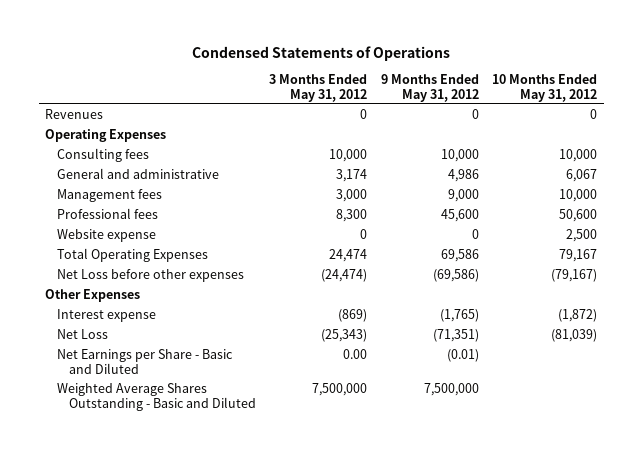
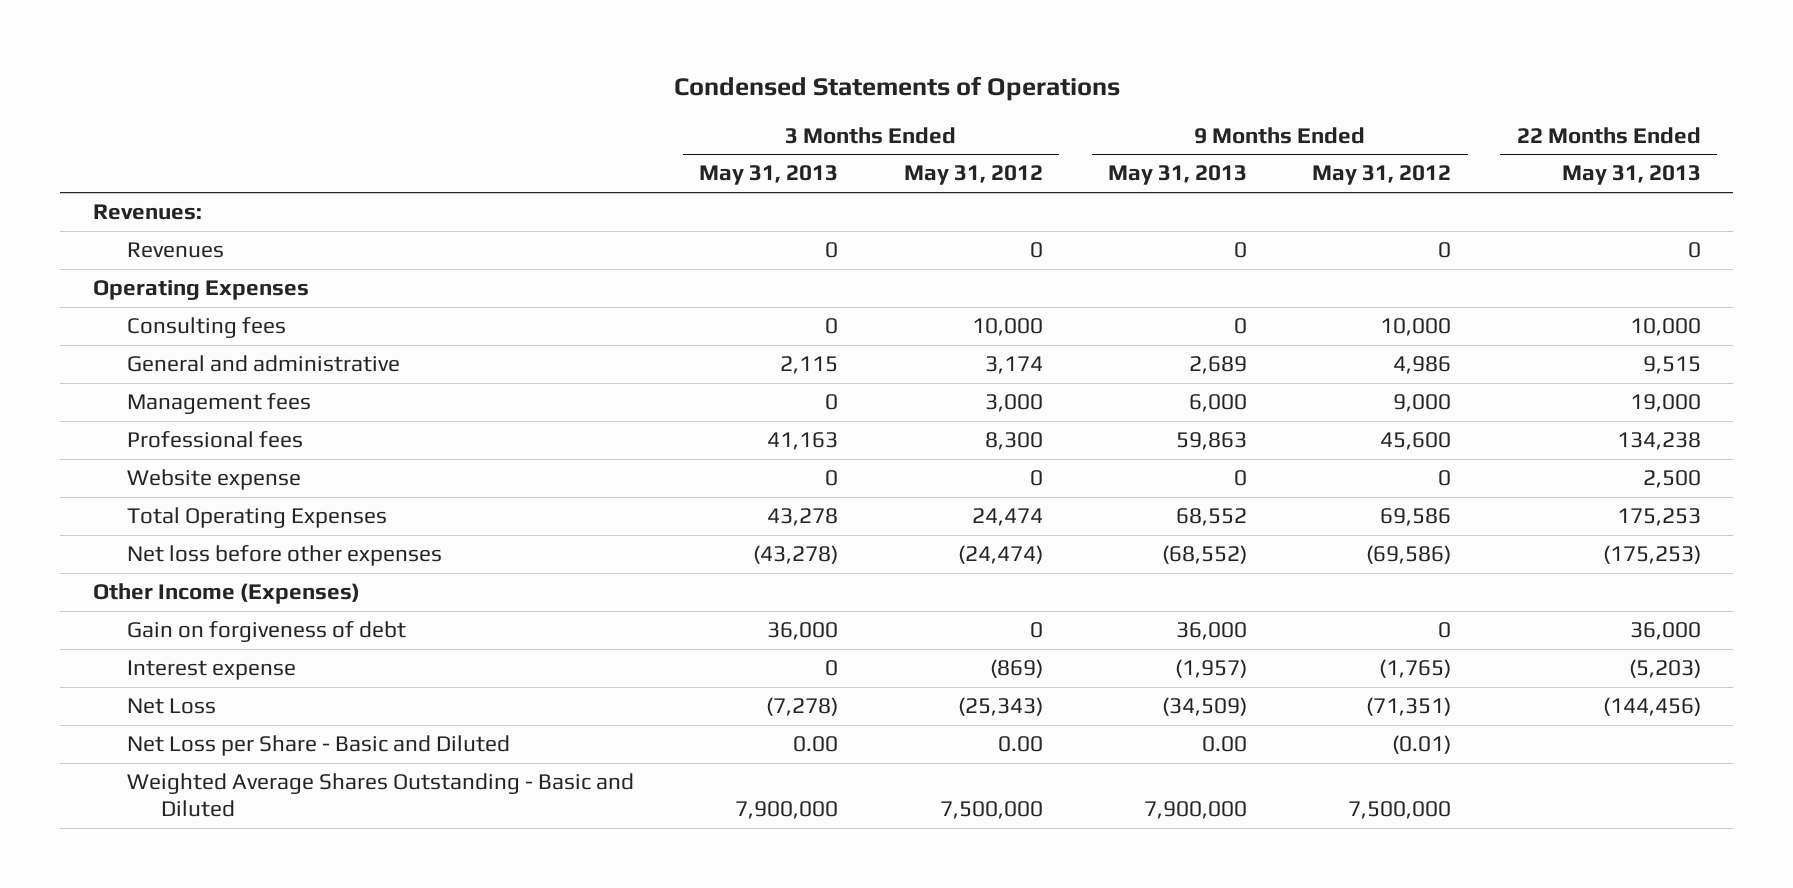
- | 3 Months Ended May 31, 2012 | 9 Months Ended May 31, 2012 | 10 Months Ended May 31, 2012
+ | 3 Months Ended May 31, 2013 | 3 Months Ended May 31, 2012 | 9 Months Ended May 31, 2013 | 9 Months Ended May 31, 2012 | 22 Months Ended May 31, 2013
+ Revenues:
- Net Loss before other expenses | (24,474) | (69,586) | (79,167)
- Other Expenses
+ Net loss before other expenses | (43,278) | (24,474) | (68,552) | (69,586) | (175,253)
+ Other Income (Expenses)
+ Gain on forgiveness of debt | 36,000 | 0 | 36,000 | 0 | 36,000
- Net Earnings per Share - Basic and Diluted | 0.00 | (0.01) |
+ Net Loss per Share - Basic and Diluted | 0.00 | 0.00 | 0.00 | (0.01) |

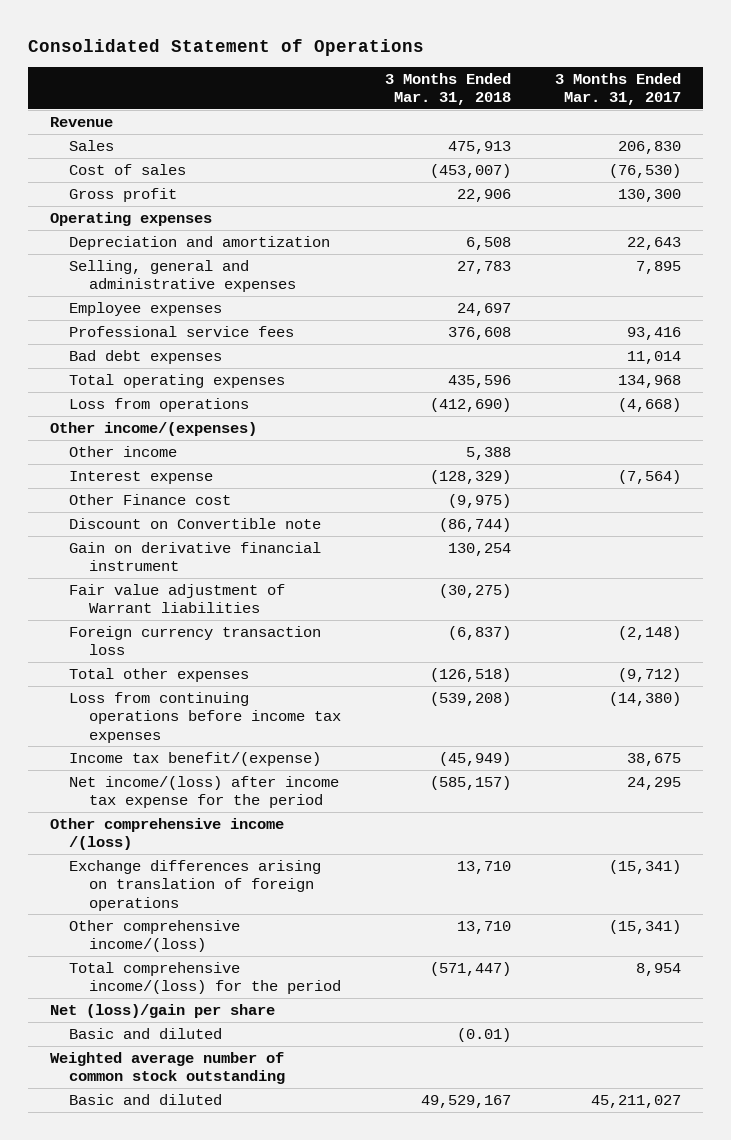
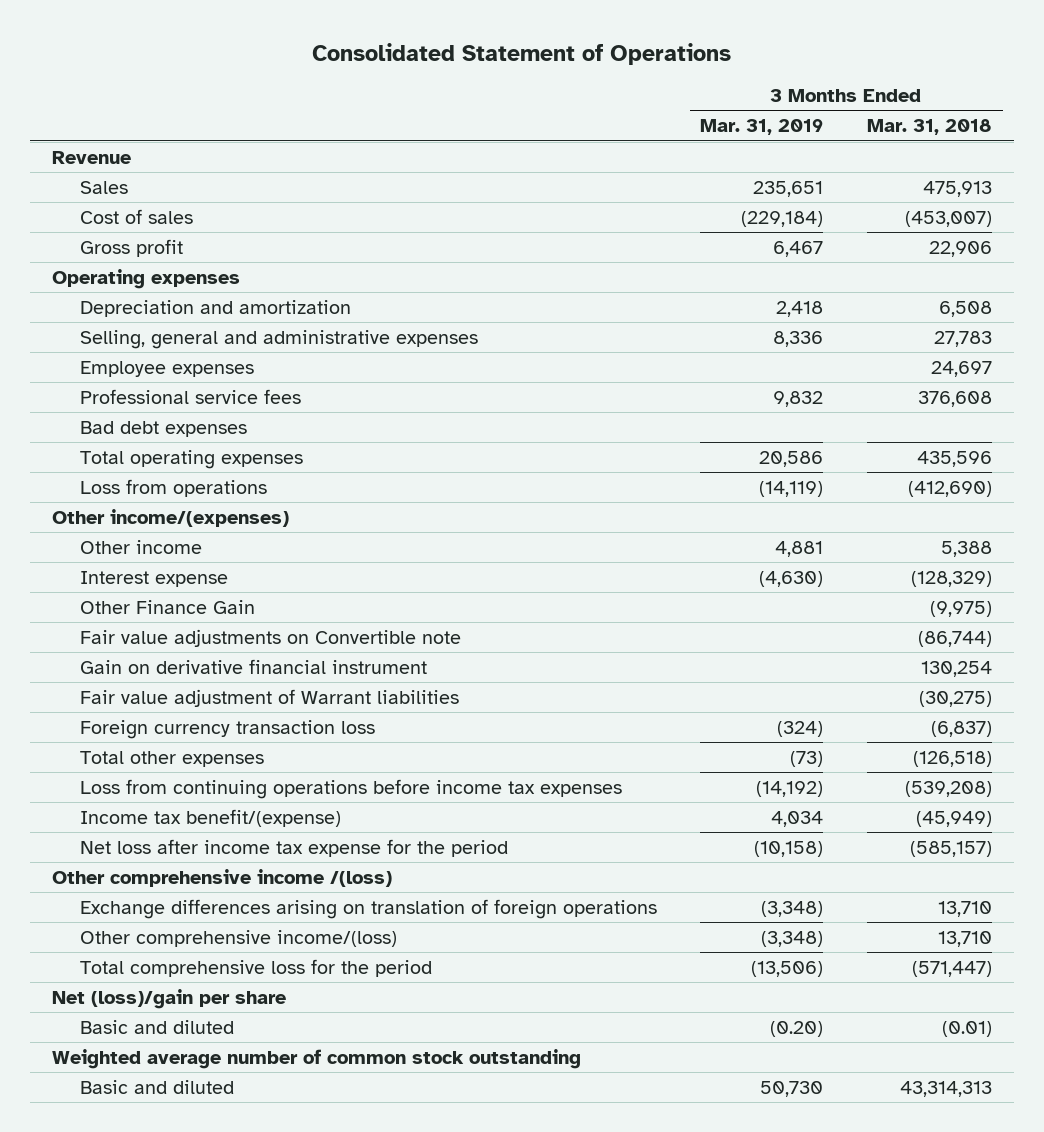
- | 3 Months Ended Mar. 31, 2018 | 3 Months Ended Mar. 31, 2017
+ | 3 Months Ended Mar. 31, 2019 | 3 Months Ended Mar. 31, 2018
- Other Finance cost | (9,975) |
- Discount on Convertible note | (86,744) |
+ Other Finance Gain | | (9,975)
+ Fair value adjustments on Convertible note | | (86,744)
- Net income/(loss) after income tax expense for the period | (585,157) | 24,295
+ Net loss after income tax expense for the period | (10,158) | (585,157)
- Total comprehensive income/(loss) for the period | (571,447) | 8,954
+ Total comprehensive loss for the period | (13,506) | (571,447)
- Basic and diluted | 49,529,167 | 45,211,027
+ Basic and diluted | 50,730 | 43,314,313

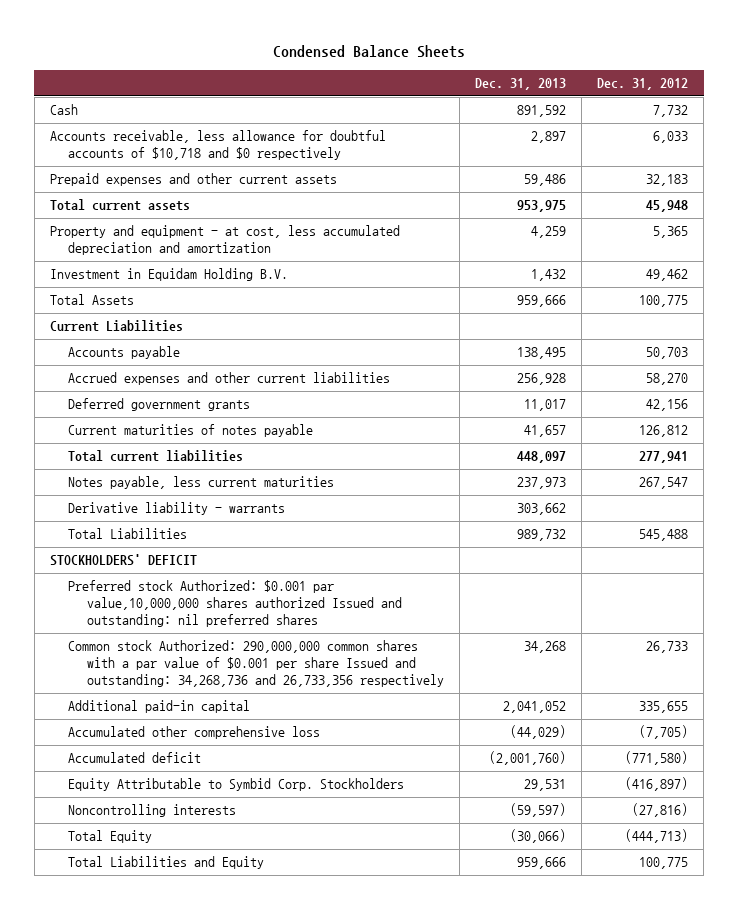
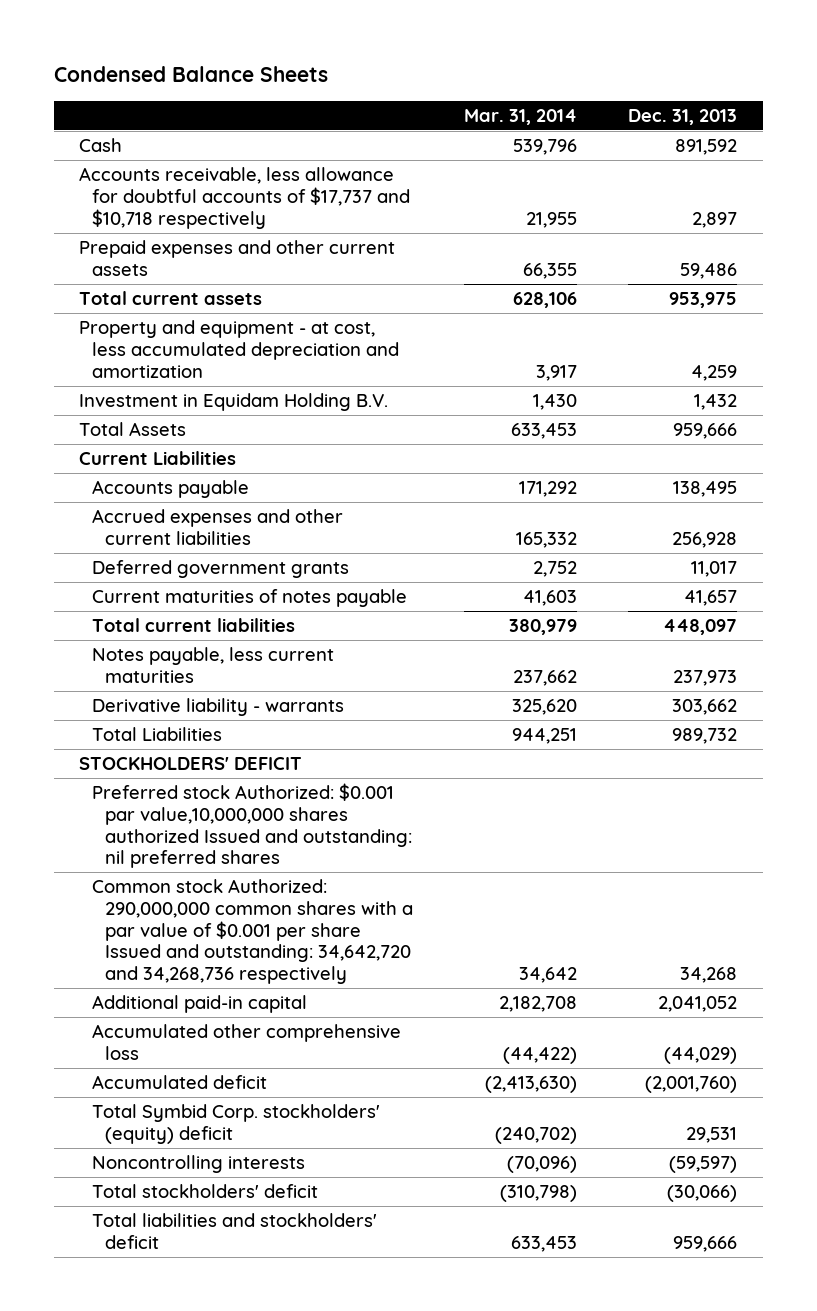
- | Dec. 31, 2013 | Dec. 31, 2012
+ | Mar. 31, 2014 | Dec. 31, 2013
- Accounts receivable, less allowance for doubtful accounts of $10,718 and $0 respectively | 2,897 | 6,033
+ Accounts receivable, less allowance for doubtful accounts of $17,737 and $10,718 respectively | 21,955 | 2,897
- Common stock Authorized: 290,000,000 common shares with a par value of $0.001 per share Issued and outstanding: 34,268,736 and 26,733,356 respectively | 34,268 | 26,733
+ Common stock Authorized: 290,000,000 common shares with a par value of $0.001 per share Issued and outstanding: 34,642,720 and 34,268,736 respectively | 34,642 | 34,268
- Equity Attributable to Symbid Corp. Stockholders | 29,531 | (416,897)
+ Total Symbid Corp. stockholders' (equity) deficit | (240,702) | 29,531
- Total Equity | (30,066) | (444,713)
- Total Liabilities and Equity | 959,666 | 100,775
+ Total stockholders' deficit | (310,798) | (30,066)
+ Total liabilities and stockholders' deficit | 633,453 | 959,666

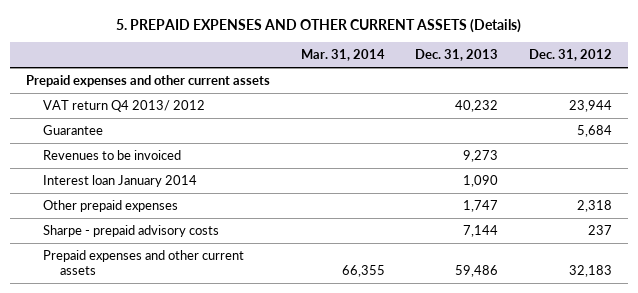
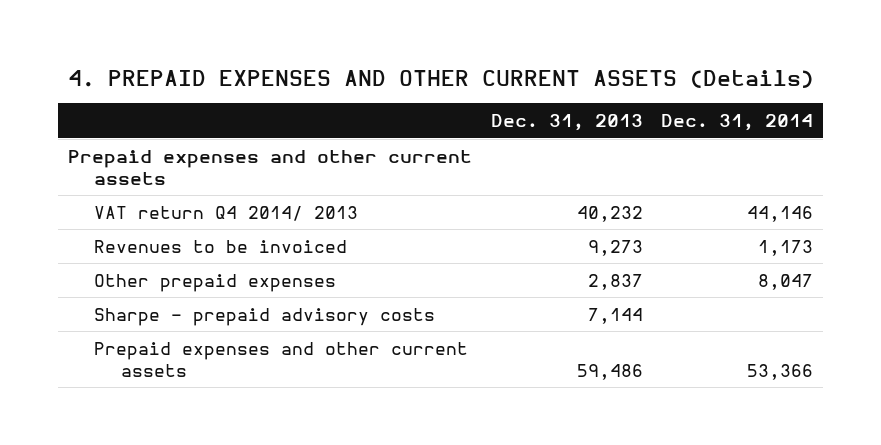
- 5. PREPAID EXPENSES AND OTHER CURRENT ASSETS (Details)
+ 4. PREPAID EXPENSES AND OTHER CURRENT ASSETS (Details)
- | Mar. 31, 2014 | Dec. 31, 2013 | Dec. 31, 2012
+ | Dec. 31, 2013 | Dec. 31, 2014
- VAT return Q4 2013/ 2012 | | 40,232 | 23,944
- Guarantee | | | 5,684
+ VAT return Q4 2014/ 2013 | 40,232 | 44,146
- Interest loan January 2014 | | 1,090 |
- Other prepaid expenses | | 1,747 | 2,318
+ Other prepaid expenses | 2,837 | 8,047

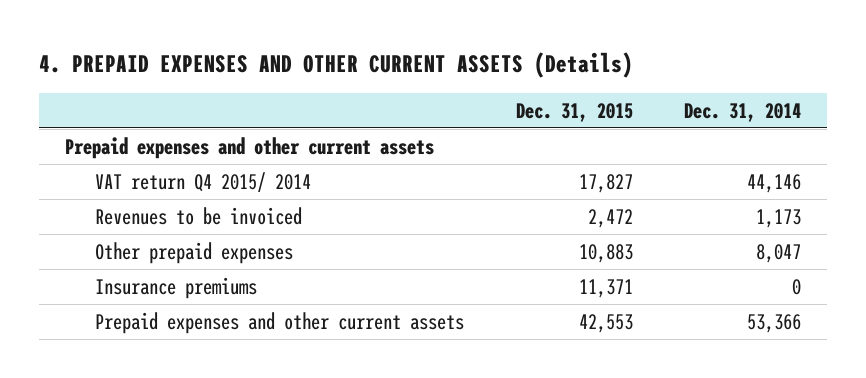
- | Dec. 31, 2013 | Dec. 31, 2014
+ | Dec. 31, 2015 | Dec. 31, 2014
- VAT return Q4 2014/ 2013 | 40,232 | 44,146
+ VAT return Q4 2015/ 2014 | 17,827 | 44,146
- Sharpe - prepaid advisory costs | 7,144 |
+ Insurance premiums | 11,371 | 0

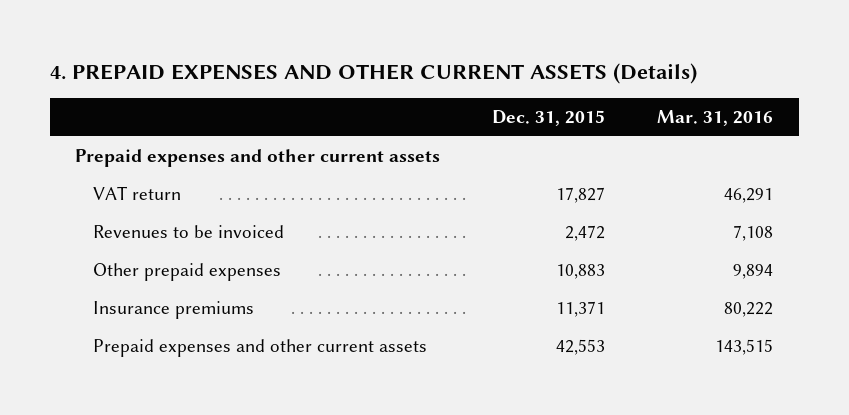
- | Dec. 31, 2015 | Dec. 31, 2014
+ | Dec. 31, 2015 | Mar. 31, 2016
- VAT return Q4 2015/ 2014 | 17,827 | 44,146
+ VAT return | 17,827 | 46,291

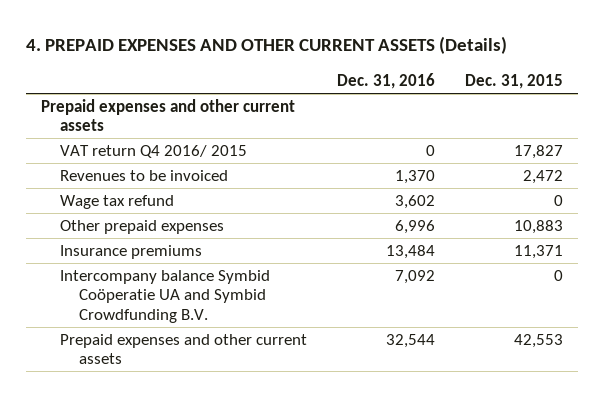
- | Dec. 31, 2015 | Mar. 31, 2016
+ | Dec. 31, 2016 | Dec. 31, 2015
- VAT return | 17,827 | 46,291
+ VAT return Q4 2016/ 2015 | 0 | 17,827
+ Wage tax refund | 3,602 | 0
+ Intercompany balance Symbid Coöperatie UA and Symbid Crowdfunding B.V. | 7,092 | 0

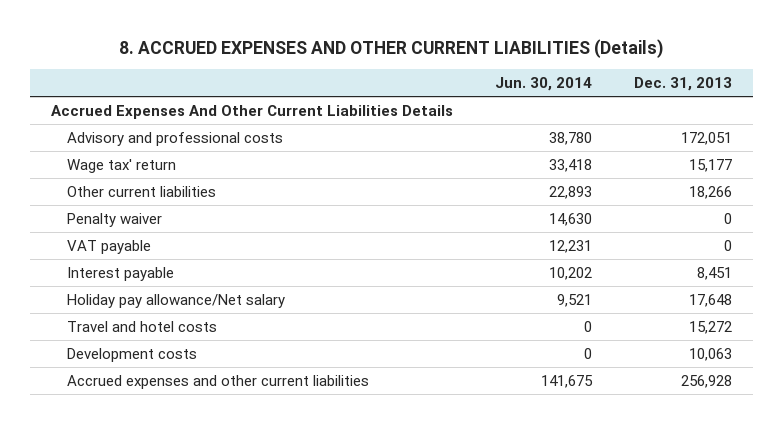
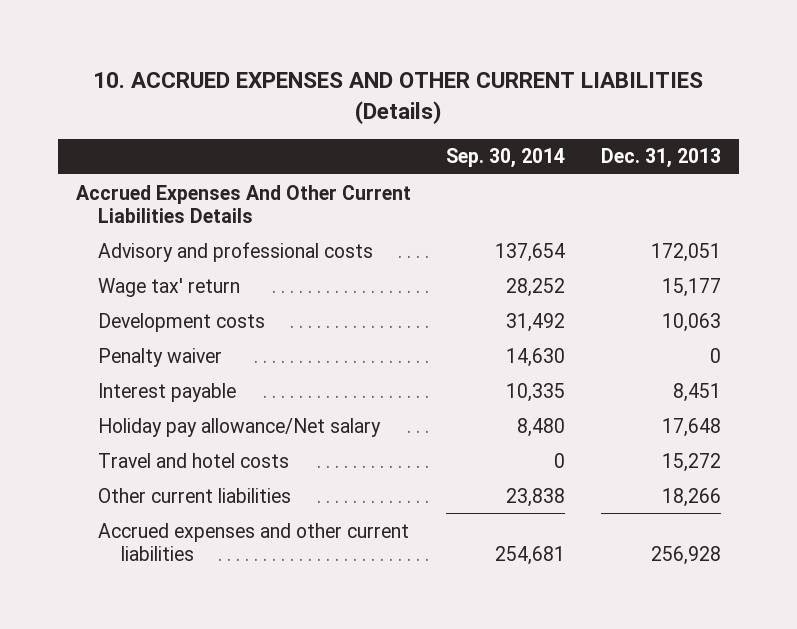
- 8. ACCRUED EXPENSES AND OTHER CURRENT LIABILITIES (Details)
+ 10. ACCRUED EXPENSES AND OTHER CURRENT LIABILITIES (Details)
- | Jun. 30, 2014 | Dec. 31, 2013
+ | Sep. 30, 2014 | Dec. 31, 2013
moved up: Development costs | 31,492 | 10,063
- VAT payable | 12,231 | 0
moved down: Other current liabilities | 23,838 | 18,266

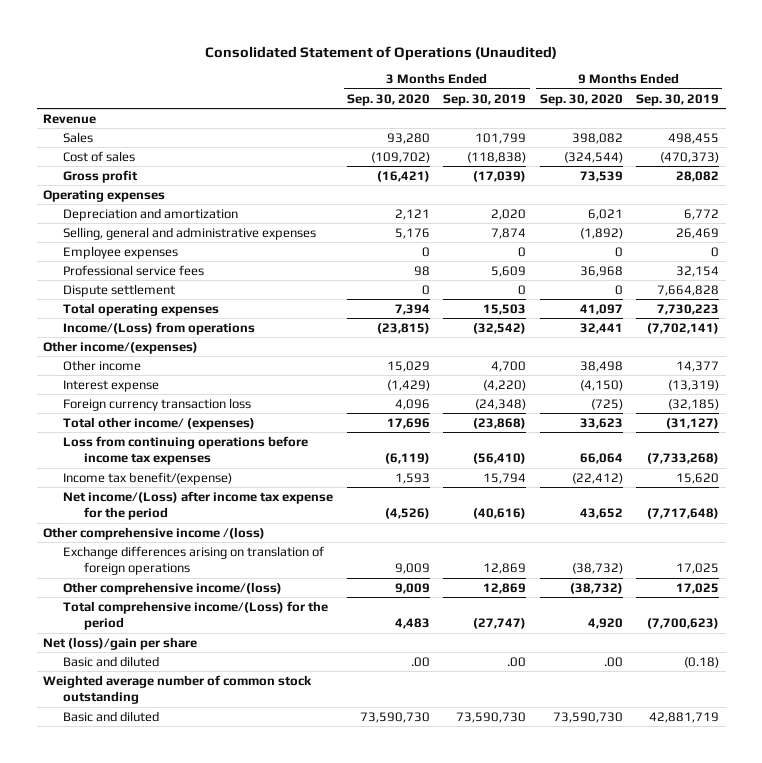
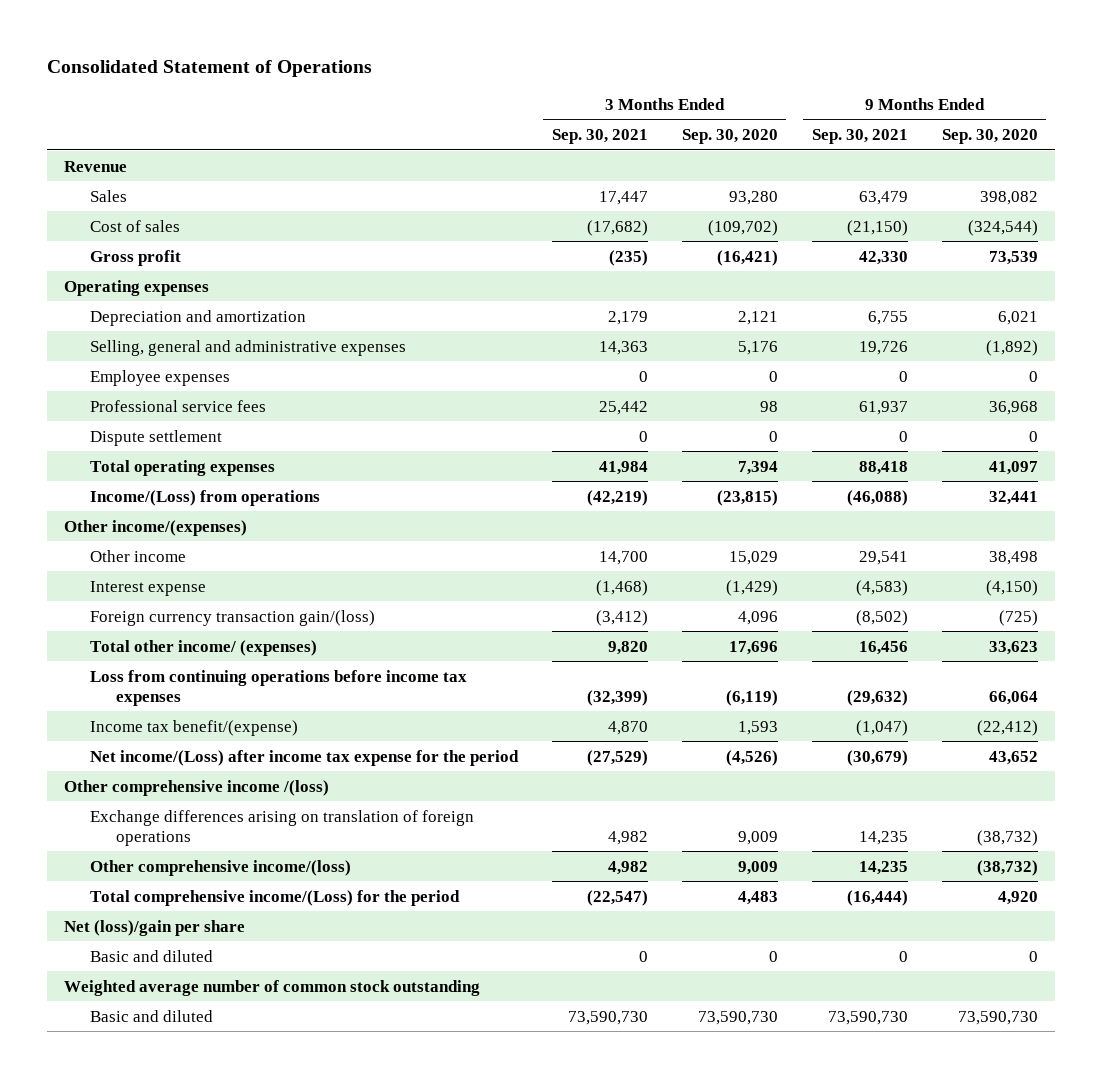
- Consolidated Statement of Operations (Unaudited)
+ Consolidated Statement of Operations
- | 3 Months Ended Sep. 30, 2020 | 3 Months Ended Sep. 30, 2019 | 9 Months Ended Sep. 30, 2020 | 9 Months Ended Sep. 30, 2019
+ | 3 Months Ended Sep. 30, 2021 | 3 Months Ended Sep. 30, 2020 | 9 Months Ended Sep. 30, 2021 | 9 Months Ended Sep. 30, 2020
- Foreign currency transaction loss | 4,096 | (24,348) | (725) | (32,185)
+ Foreign currency transaction gain/(loss) | (3,412) | 4,096 | (8,502) | (725)
- Basic and diluted | .00 | .00 | .00 | (0.18)
+ Basic and diluted | 0 | 0 | 0 | 0

